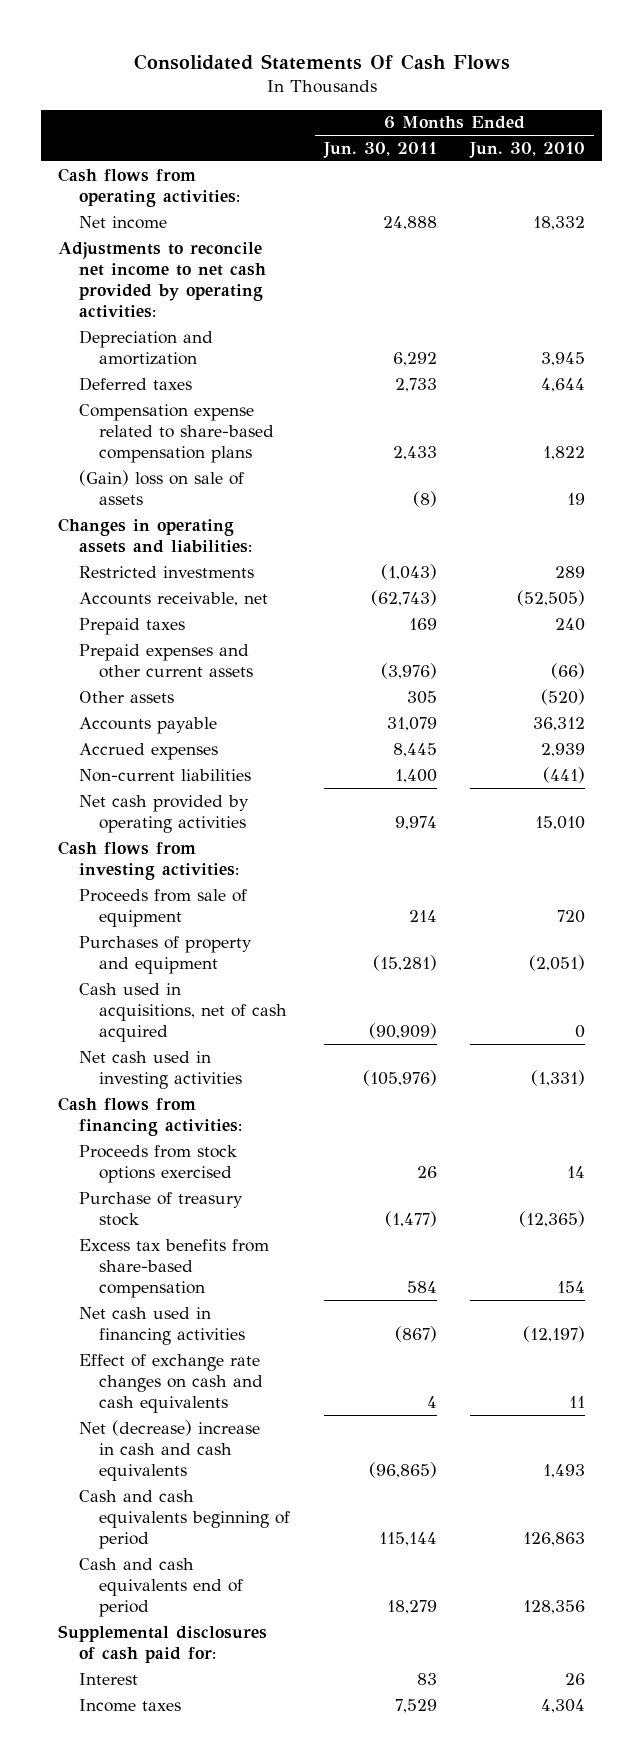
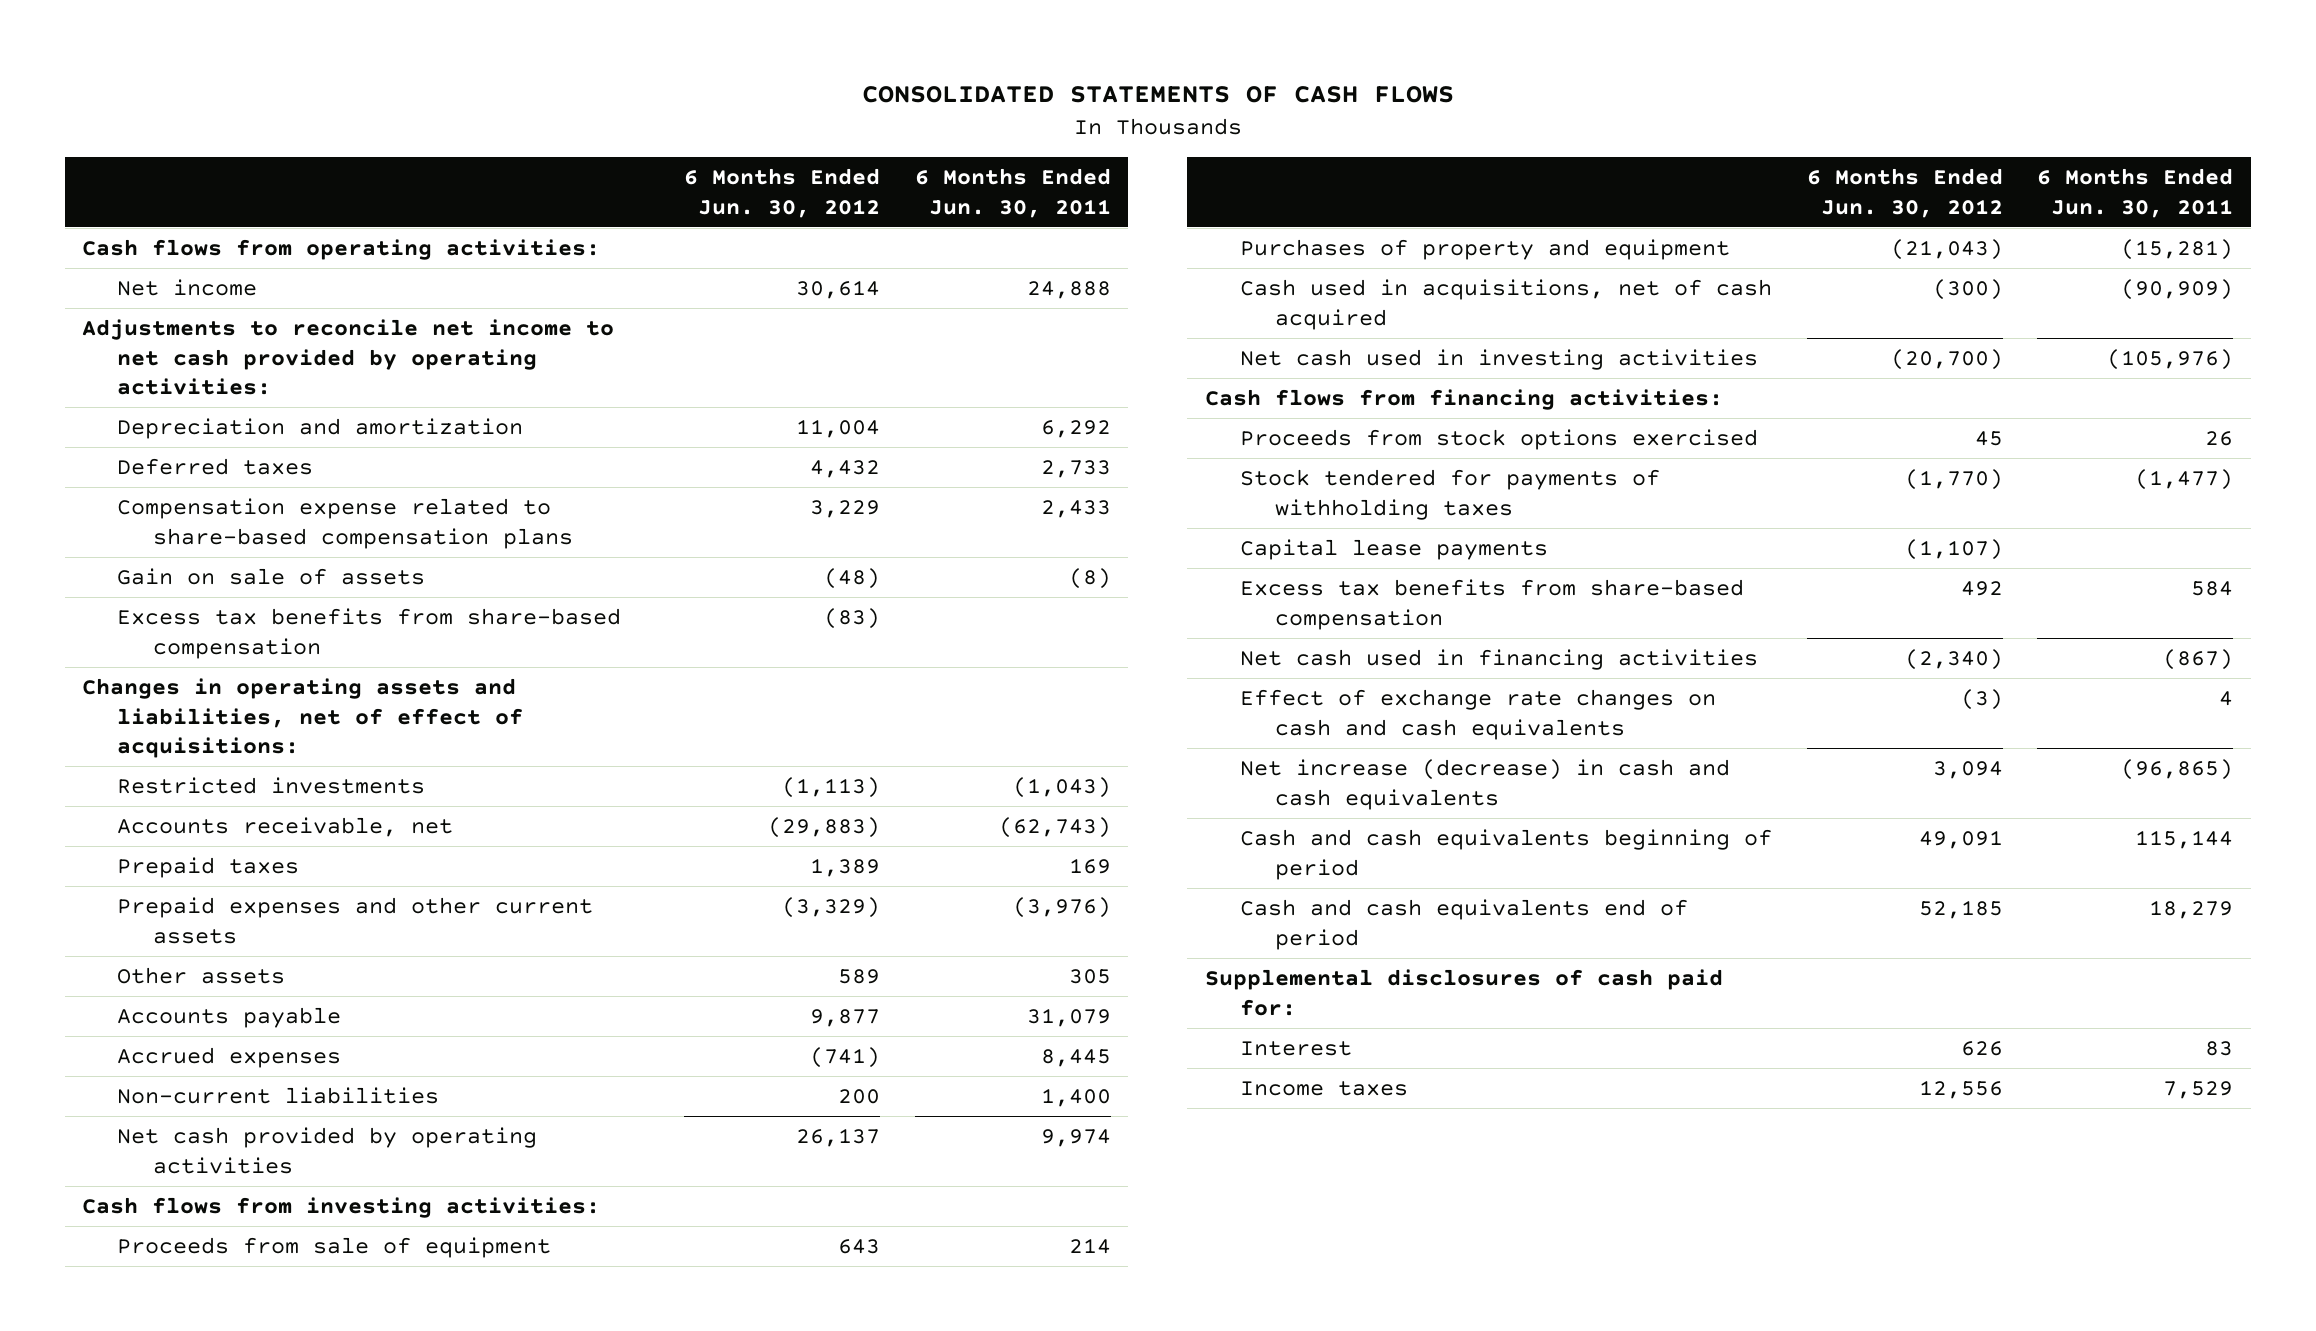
- Consolidated Statements Of Cash Flows
+ CONSOLIDATED STATEMENTS OF CASH FLOWS
- | 6 Months Ended Jun. 30, 2011 | 6 Months Ended Jun. 30, 2010
+ | 6 Months Ended Jun. 30, 2012 | 6 Months Ended Jun. 30, 2011
- (Gain) loss on sale of assets | (8) | 19
- Changes in operating assets and liabilities:
+ Gain on sale of assets | (48) | (8)
+ Excess tax benefits from share-based compensation | (83) |
+ Changes in operating assets and liabilities, net of effect of acquisitions:
- Purchase of treasury stock | (1,477) | (12,365)
+ Stock tendered for payments of withholding taxes | (1,770) | (1,477)
+ Capital lease payments | (1,107) |
- Net (decrease) increase in cash and cash equivalents | (96,865) | 1,493
+ Net increase (decrease) in cash and cash equivalents | 3,094 | (96,865)

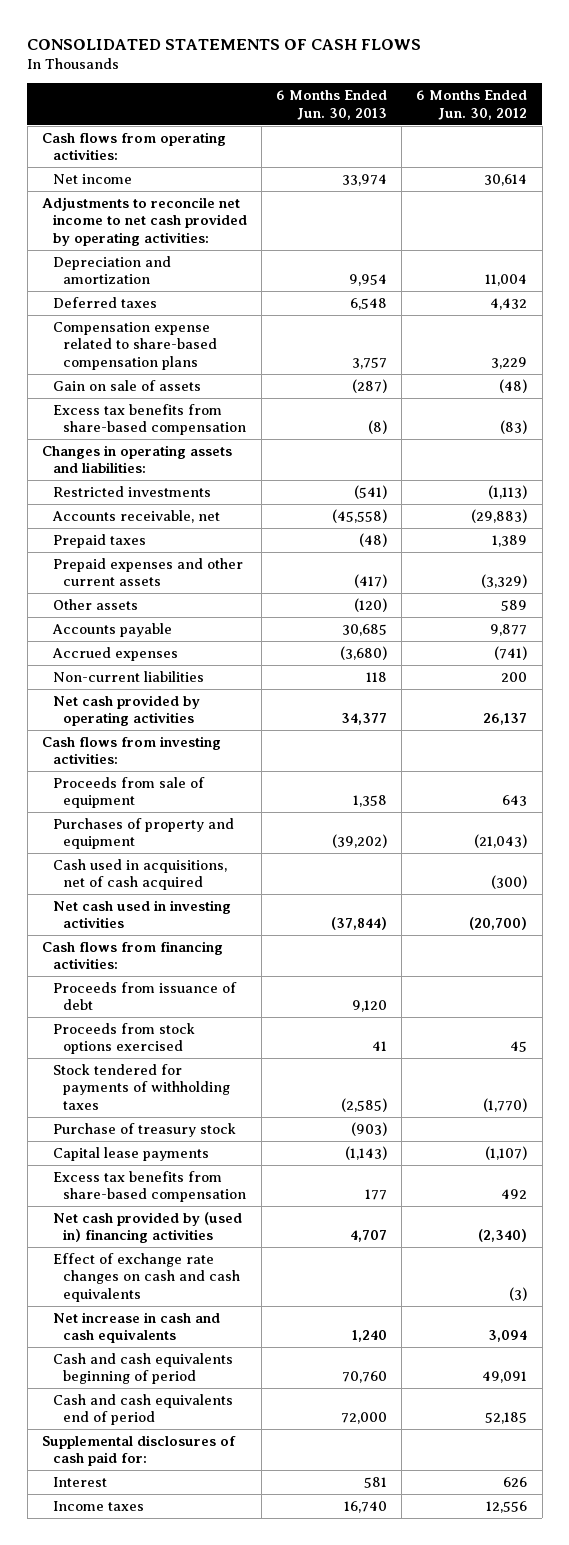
- | 6 Months Ended Jun. 30, 2012 | 6 Months Ended Jun. 30, 2011
+ | 6 Months Ended Jun. 30, 2013 | 6 Months Ended Jun. 30, 2012
- Changes in operating assets and liabilities, net of effect of acquisitions:
+ Changes in operating assets and liabilities:
+ Proceeds from issuance of debt | 9,120 |
+ Purchase of treasury stock | (903) |
- Net cash used in financing activities | (2,340) | (867)
+ Net cash provided by (used in) financing activities | 4,707 | (2,340)
- Net increase (decrease) in cash and cash equivalents | 3,094 | (96,865)
+ Net increase in cash and cash equivalents | 1,240 | 3,094

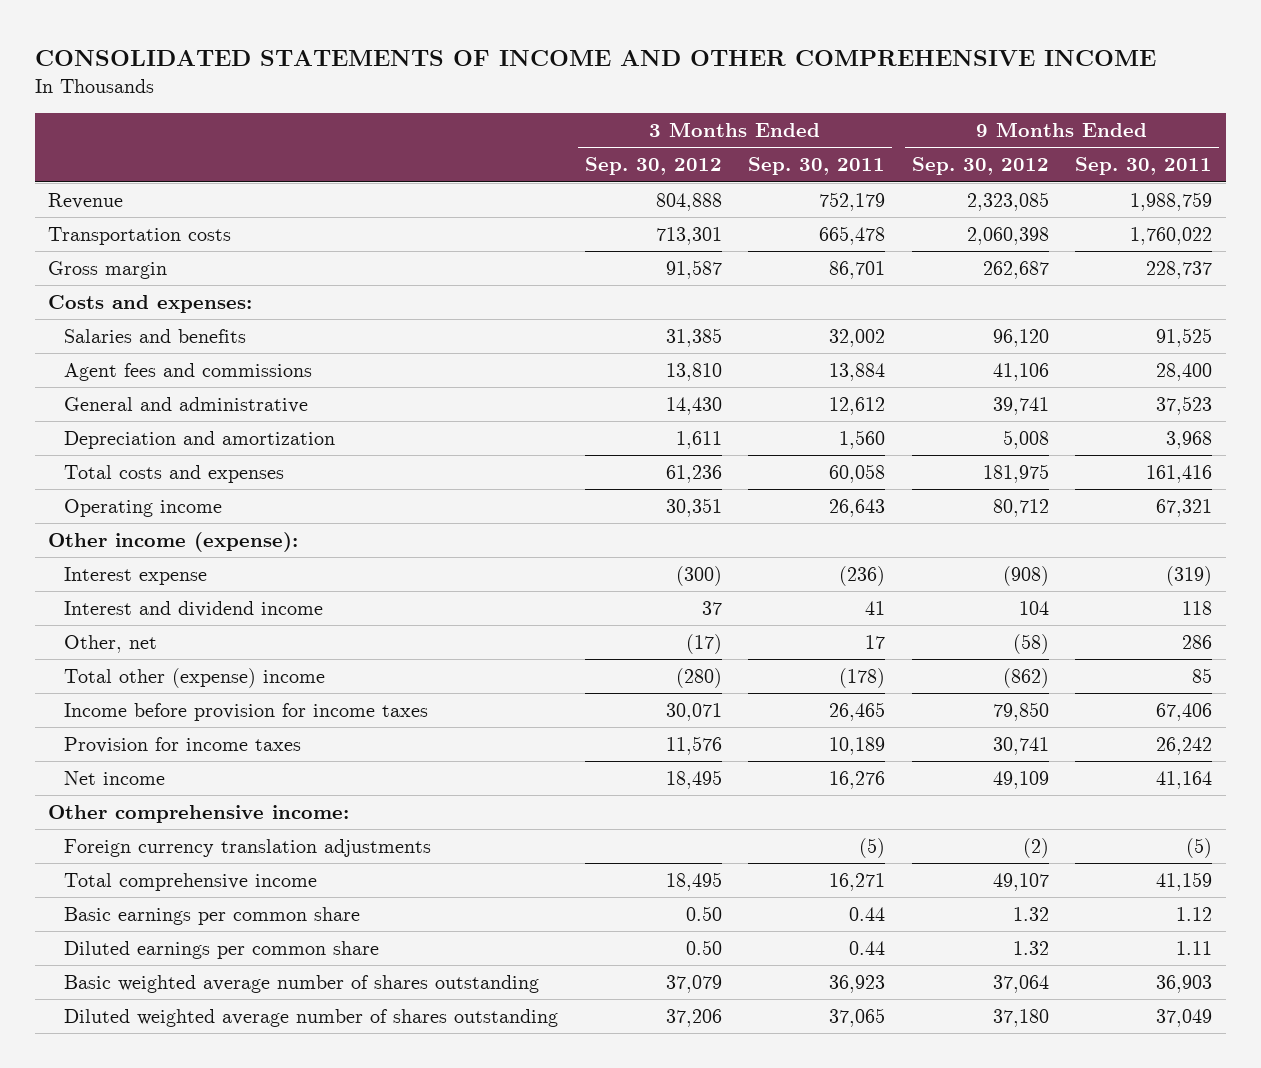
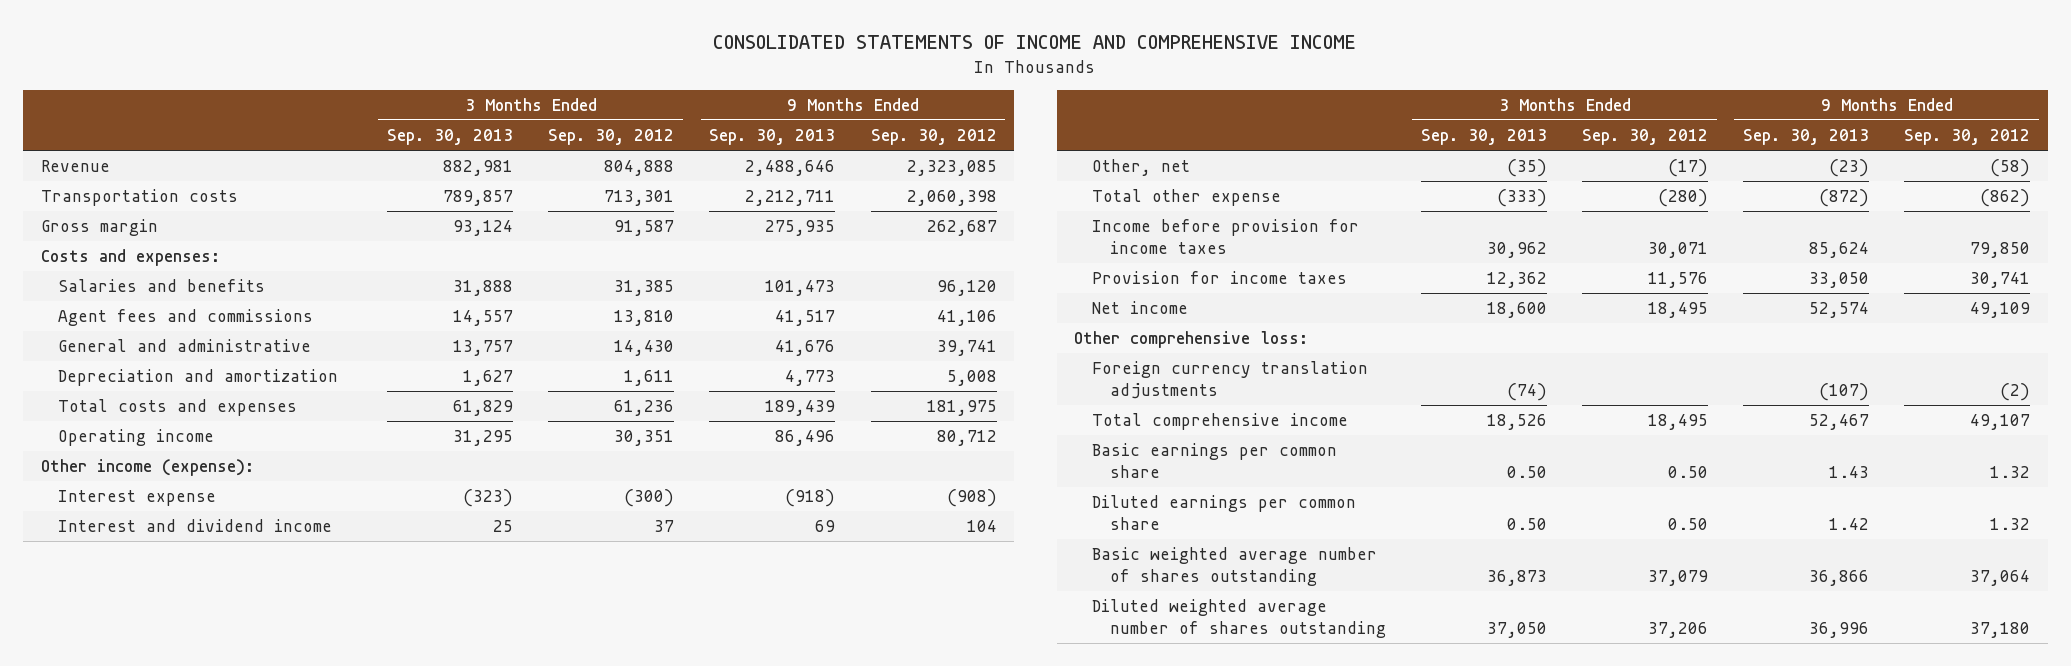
- CONSOLIDATED STATEMENTS OF INCOME AND OTHER COMPREHENSIVE INCOME
+ CONSOLIDATED STATEMENTS OF INCOME AND COMPREHENSIVE INCOME
- | 3 Months Ended Sep. 30, 2012 | 3 Months Ended Sep. 30, 2011 | 9 Months Ended Sep. 30, 2012 | 9 Months Ended Sep. 30, 2011
+ | 3 Months Ended Sep. 30, 2013 | 3 Months Ended Sep. 30, 2012 | 9 Months Ended Sep. 30, 2013 | 9 Months Ended Sep. 30, 2012
- Total other (expense) income | (280) | (178) | (862) | 85
+ Total other expense | (333) | (280) | (872) | (862)
- Other comprehensive income:
+ Other comprehensive loss:

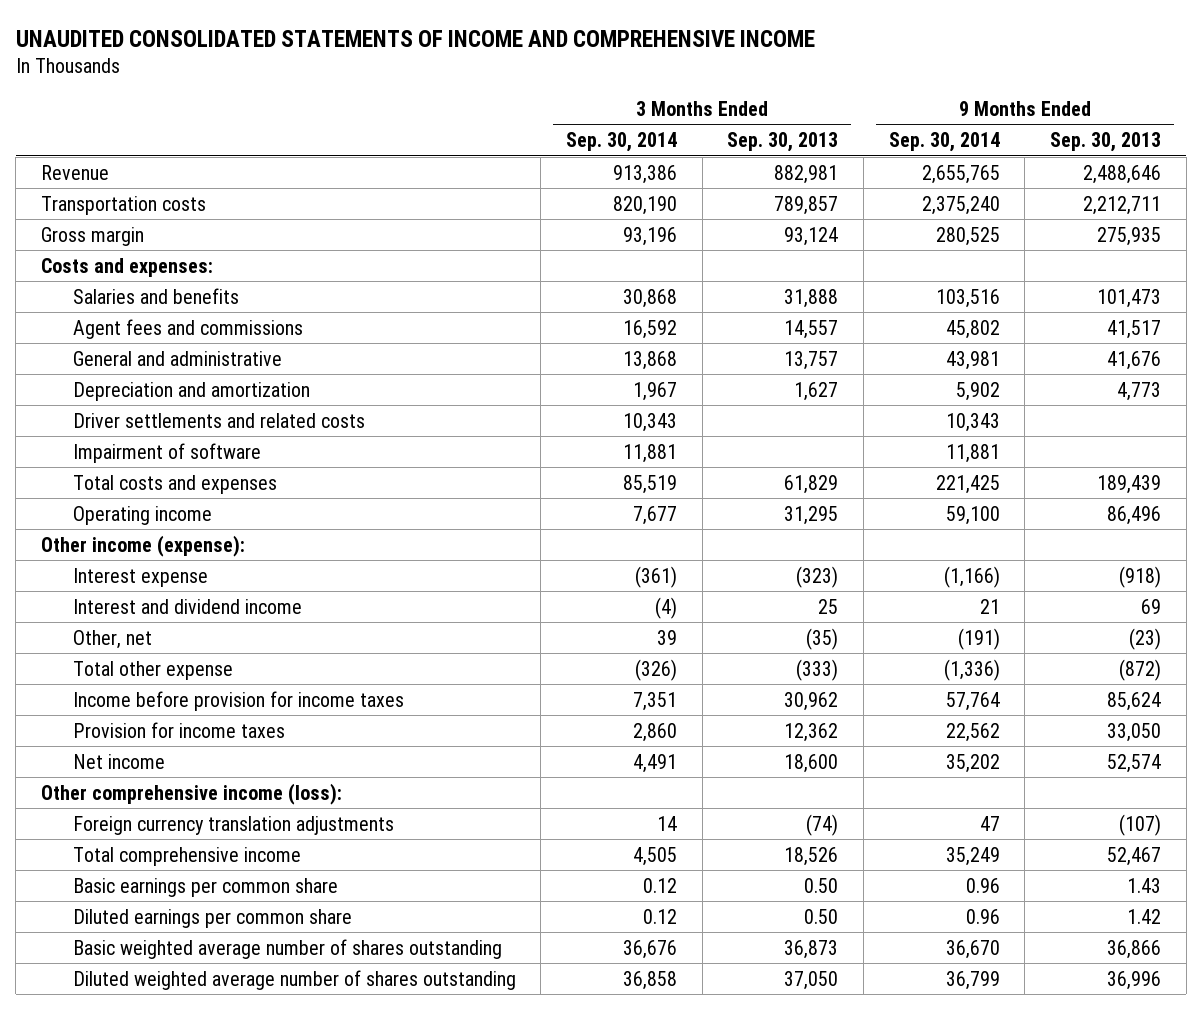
- CONSOLIDATED STATEMENTS OF INCOME AND COMPREHENSIVE INCOME
+ UNAUDITED CONSOLIDATED STATEMENTS OF INCOME AND COMPREHENSIVE INCOME
- | 3 Months Ended Sep. 30, 2013 | 3 Months Ended Sep. 30, 2012 | 9 Months Ended Sep. 30, 2013 | 9 Months Ended Sep. 30, 2012
+ | 3 Months Ended Sep. 30, 2014 | 3 Months Ended Sep. 30, 2013 | 9 Months Ended Sep. 30, 2014 | 9 Months Ended Sep. 30, 2013
+ Driver settlements and related costs | 10,343 | | 10,343 |
+ Impairment of software | 11,881 | | 11,881 |
- Other comprehensive loss:
+ Other comprehensive income (loss):

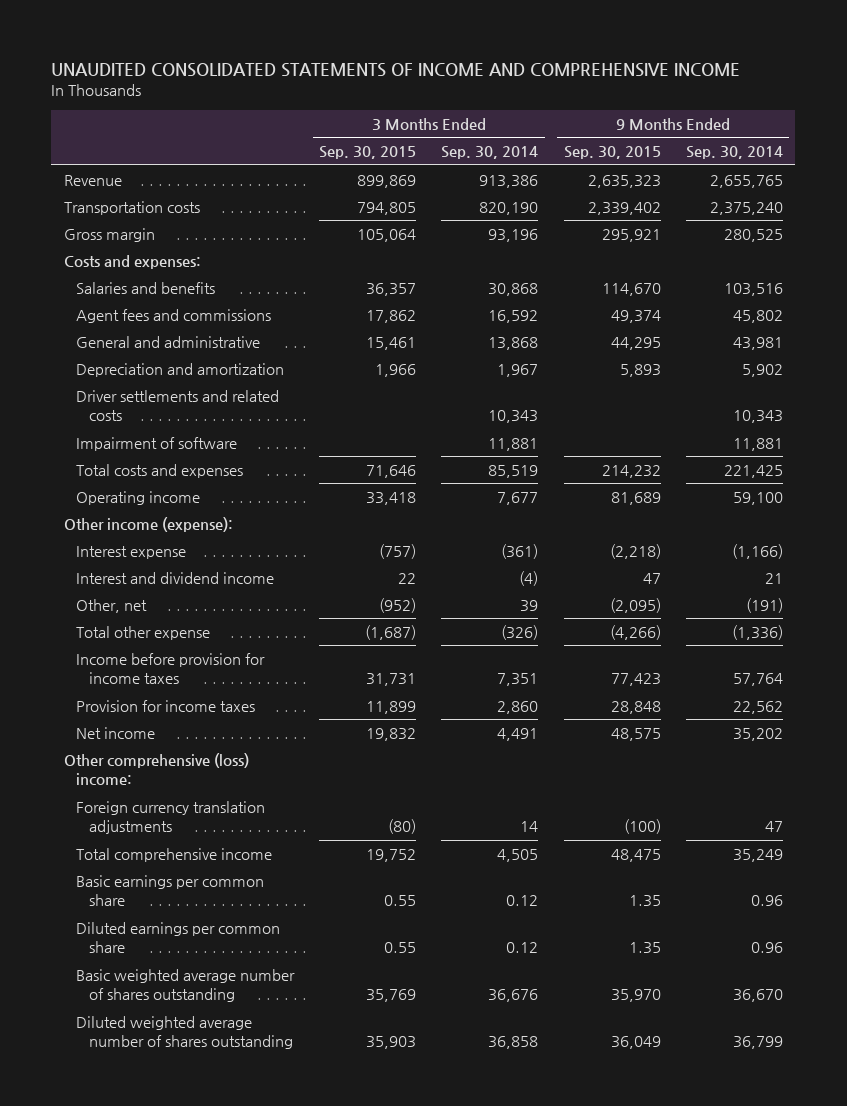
- | 3 Months Ended Sep. 30, 2014 | 3 Months Ended Sep. 30, 2013 | 9 Months Ended Sep. 30, 2014 | 9 Months Ended Sep. 30, 2013
+ | 3 Months Ended Sep. 30, 2015 | 3 Months Ended Sep. 30, 2014 | 9 Months Ended Sep. 30, 2015 | 9 Months Ended Sep. 30, 2014
- Other comprehensive income (loss):
+ Other comprehensive (loss) income:

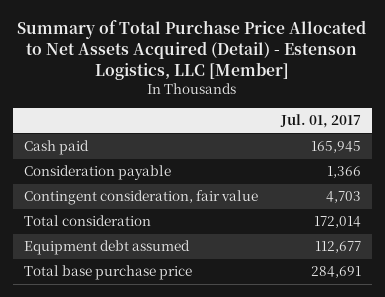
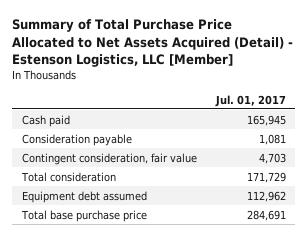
- Consideration payable | 1,366
+ Consideration payable | 1,081
- Total consideration | 172,014
- Equipment debt assumed | 112,677
+ Total consideration | 171,729
+ Equipment debt assumed | 112,962

